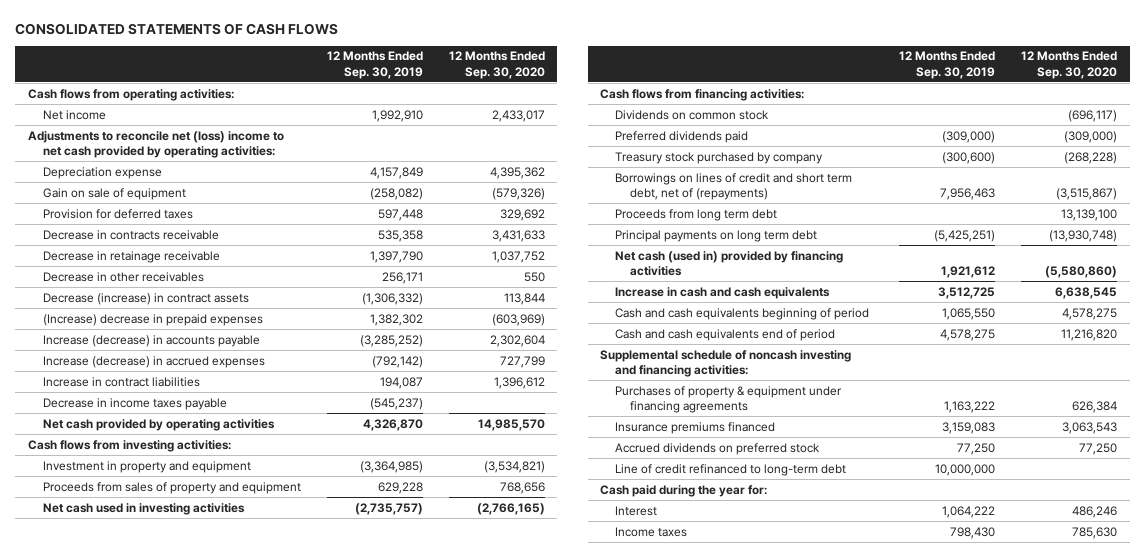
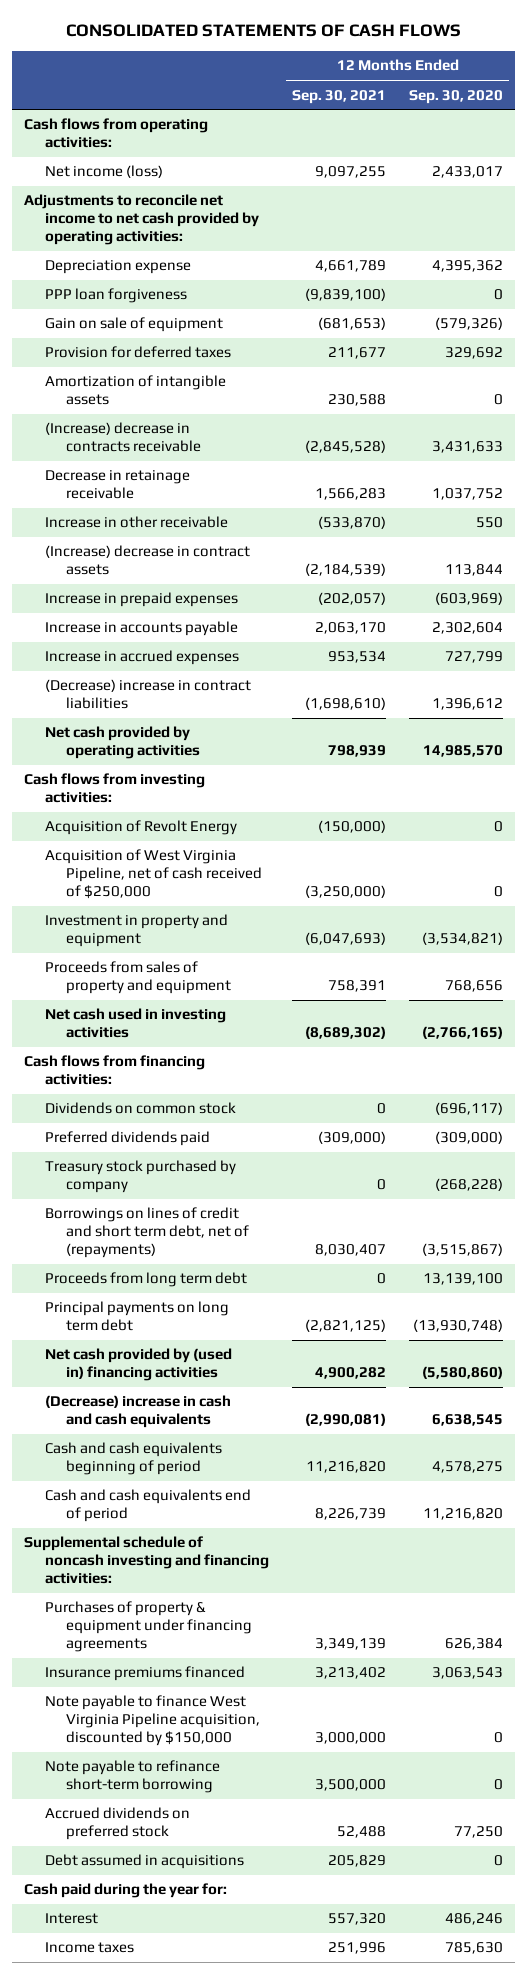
- | 12 Months Ended Sep. 30, 2019 | 12 Months Ended Sep. 30, 2020
+ | 12 Months Ended Sep. 30, 2021 | 12 Months Ended Sep. 30, 2020
- Net income | 1,992,910 | 2,433,017
- Adjustments to reconcile net (loss) income to net cash provided by operating activities:
+ Net income (loss) | 9,097,255 | 2,433,017
+ Adjustments to reconcile net income to net cash provided by operating activities:
+ PPP loan forgiveness | (9,839,100) | 0
- Decrease in contracts receivable | 535,358 | 3,431,633
+ Amortization of intangible assets | 230,588 | 0
+ (Increase) decrease in contracts receivable | (2,845,528) | 3,431,633
- Decrease in other receivables | 256,171 | 550
- Decrease (increase) in contract assets | (1,306,332) | 113,844
- (Increase) decrease in prepaid expenses | 1,382,302 | (603,969)
- Increase (decrease) in accounts payable | (3,285,252) | 2,302,604
- Increase (decrease) in accrued expenses | (792,142) | 727,799
- Increase in contract liabilities | 194,087 | 1,396,612
- Decrease in income taxes payable | (545,237) |
+ Increase in other receivable | (533,870) | 550
+ (Increase) decrease in contract assets | (2,184,539) | 113,844
+ Increase in prepaid expenses | (202,057) | (603,969)
+ Increase in accounts payable | 2,063,170 | 2,302,604
+ Increase in accrued expenses | 953,534 | 727,799
+ (Decrease) increase in contract liabilities | (1,698,610) | 1,396,612
+ Acquisition of Revolt Energy | (150,000) | 0
+ Acquisition of West Virginia Pipeline, net of cash received of $250,000 | (3,250,000) | 0
- Net cash (used in) provided by financing activities | 1,921,612 | (5,580,860)
- Increase in cash and cash equivalents | 3,512,725 | 6,638,545
+ Net cash provided by (used in) financing activities | 4,900,282 | (5,580,860)
+ (Decrease) increase in cash and cash equivalents | (2,990,081) | 6,638,545
+ Note payable to finance West Virginia Pipeline acquisition, discounted by $150,000 | 3,000,000 | 0
+ Note payable to refinance short-term borrowing | 3,500,000 | 0
- Line of credit refinanced to long-term debt | 10,000,000 |
+ Debt assumed in acquisitions | 205,829 | 0

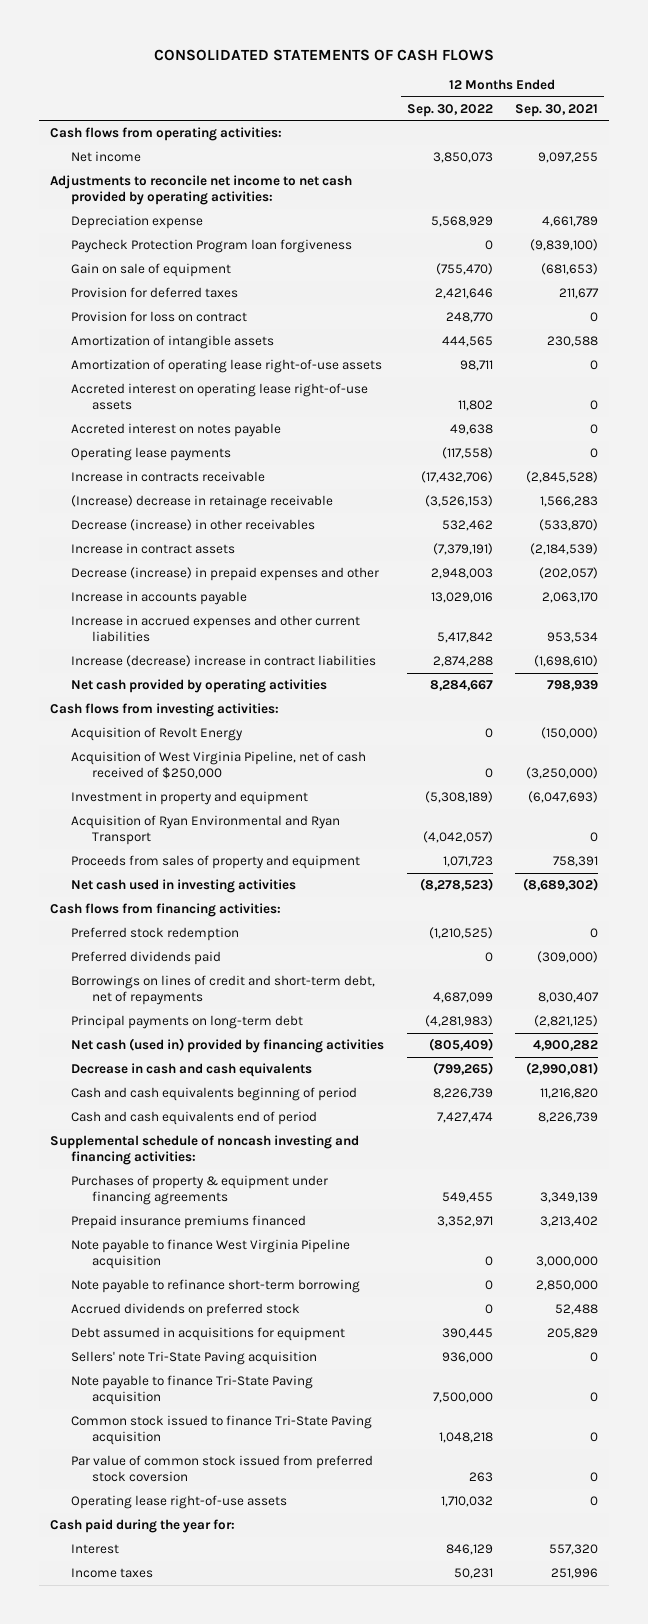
- | 12 Months Ended Sep. 30, 2021 | 12 Months Ended Sep. 30, 2020
+ | 12 Months Ended Sep. 30, 2022 | 12 Months Ended Sep. 30, 2021
- Net income (loss) | 9,097,255 | 2,433,017
+ Net income | 3,850,073 | 9,097,255
- PPP loan forgiveness | (9,839,100) | 0
+ Paycheck Protection Program loan forgiveness | 0 | (9,839,100)
+ Provision for loss on contract | 248,770 | 0
- (Increase) decrease in contracts receivable | (2,845,528) | 3,431,633
- Decrease in retainage receivable | 1,566,283 | 1,037,752
- Increase in other receivable | (533,870) | 550
- (Increase) decrease in contract assets | (2,184,539) | 113,844
- Increase in prepaid expenses | (202,057) | (603,969)
+ Amortization of operating lease right-of-use assets | 98,711 | 0
+ Accreted interest on operating lease right-of-use assets | 11,802 | 0
+ Accreted interest on notes payable | 49,638 | 0
+ Operating lease payments | (117,558) | 0
+ Increase in contracts receivable | (17,432,706) | (2,845,528)
+ (Increase) decrease in retainage receivable | (3,526,153) | 1,566,283
+ Decrease (increase) in other receivables | 532,462 | (533,870)
+ Increase in contract assets | (7,379,191) | (2,184,539)
+ Decrease (increase) in prepaid expenses and other | 2,948,003 | (202,057)
- Increase in accrued expenses | 953,534 | 727,799
- (Decrease) increase in contract liabilities | (1,698,610) | 1,396,612
+ Increase in accrued expenses and other current liabilities | 5,417,842 | 953,534
+ Increase (decrease) increase in contract liabilities | 2,874,288 | (1,698,610)
+ Acquisition of Ryan Environmental and Ryan Transport | (4,042,057) | 0
- Dividends on common stock | 0 | (696,117)
+ Preferred stock redemption | (1,210,525) | 0
- Treasury stock purchased by company | 0 | (268,228)
- Borrowings on lines of credit and short term debt, net of (repayments) | 8,030,407 | (3,515,867)
- Proceeds from long term debt | 0 | 13,139,100
- Principal payments on long term debt | (2,821,125) | (13,930,748)
- Net cash provided by (used in) financing activities | 4,900,282 | (5,580,860)
- (Decrease) increase in cash and cash equivalents | (2,990,081) | 6,638,545
+ Borrowings on lines of credit and short-term debt, net of repayments | 4,687,099 | 8,030,407
+ Principal payments on long-term debt | (4,281,983) | (2,821,125)
+ Net cash (used in) provided by financing activities | (805,409) | 4,900,282
+ Decrease in cash and cash equivalents | (799,265) | (2,990,081)
- Insurance premiums financed | 3,213,402 | 3,063,543
- Note payable to finance West Virginia Pipeline acquisition, discounted by $150,000 | 3,000,000 | 0
- Note payable to refinance short-term borrowing | 3,500,000 | 0
+ Prepaid insurance premiums financed | 3,352,971 | 3,213,402
+ Note payable to finance West Virginia Pipeline acquisition | 0 | 3,000,000
+ Note payable to refinance short-term borrowing | 0 | 2,850,000
- Debt assumed in acquisitions | 205,829 | 0
+ Debt assumed in acquisitions for equipment | 390,445 | 205,829
+ Sellers' note Tri-State Paving acquisition | 936,000 | 0
+ Note payable to finance Tri-State Paving acquisition | 7,500,000 | 0
+ Common stock issued to finance Tri-State Paving acquisition | 1,048,218 | 0
+ Par value of common stock issued from preferred stock coversion | 263 | 0
+ Operating lease right-of-use assets | 1,710,032 | 0

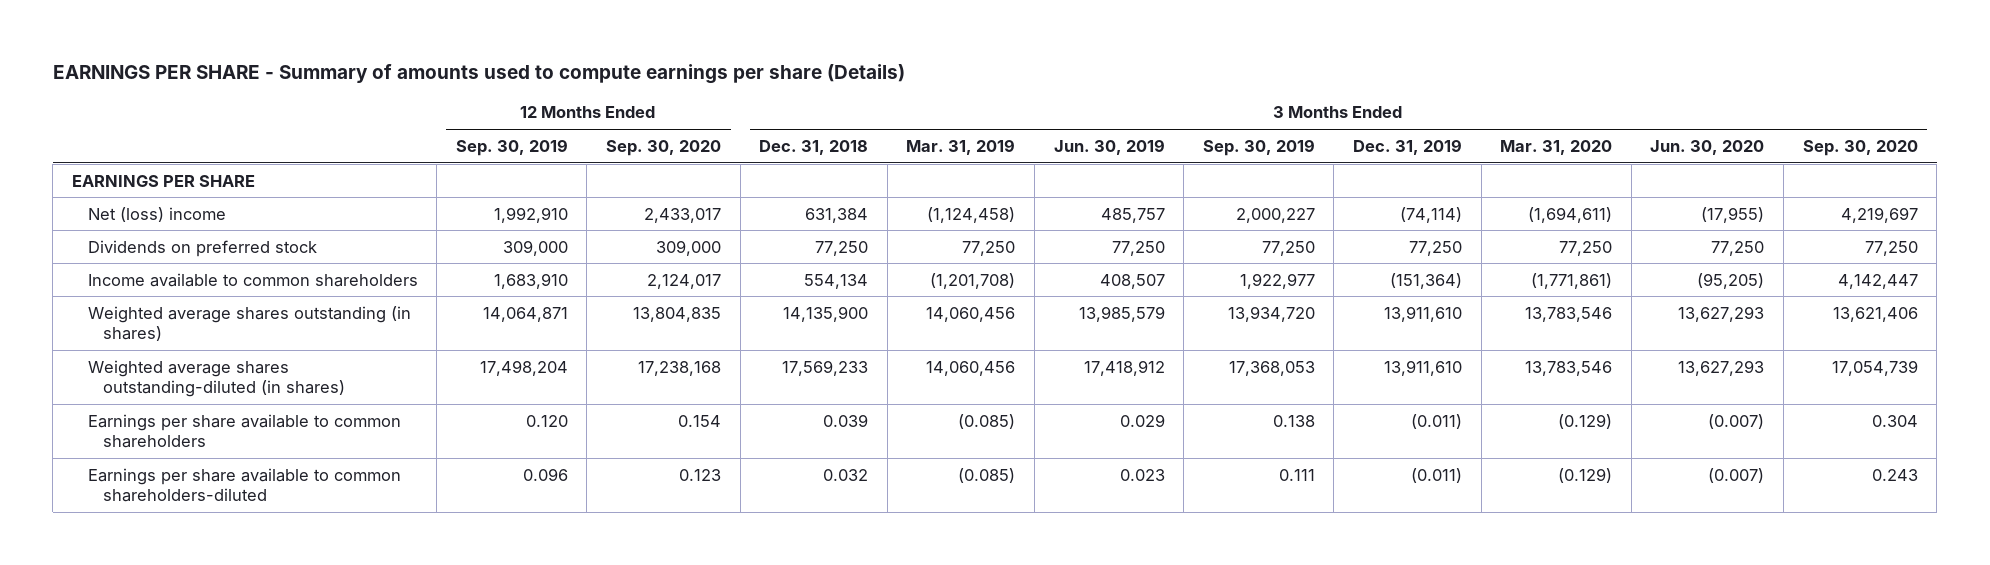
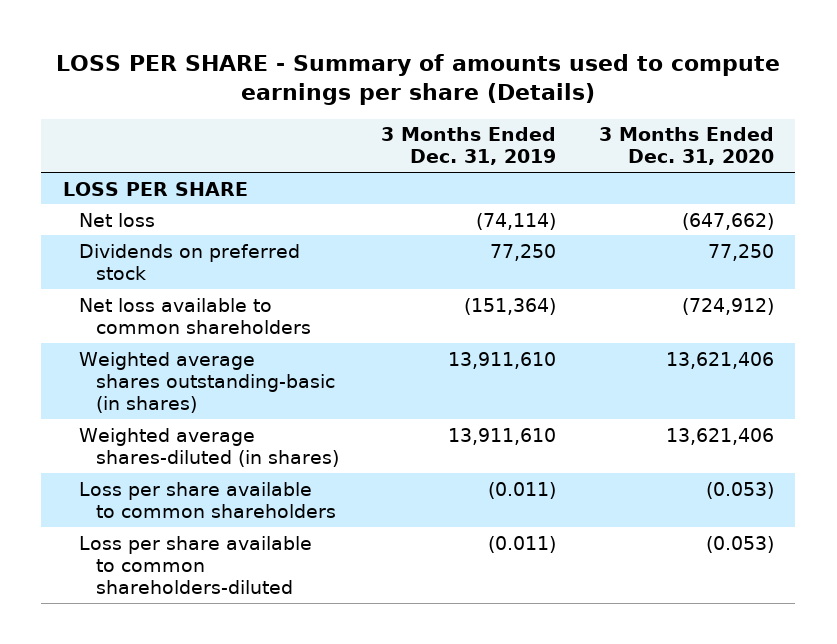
- EARNINGS PER SHARE - Summary of amounts used to compute earnings per share (Details)
+ LOSS PER SHARE - Summary of amounts used to compute earnings per share (Details)
- | 12 Months Ended Sep. 30, 2019 | 12 Months Ended Sep. 30, 2020 | 3 Months Ended Dec. 31, 2018 | 3 Months Ended Mar. 31, 2019 | 3 Months Ended Jun. 30, 2019 | 3 Months Ended Sep. 30, 2019 | 3 Months Ended Dec. 31, 2019 | 3 Months Ended Mar. 31, 2020 | 3 Months Ended Jun. 30, 2020 | 3 Months Ended Sep. 30, 2020
+ | 3 Months Ended Dec. 31, 2019 | 3 Months Ended Dec. 31, 2020
- EARNINGS PER SHARE
- Net (loss) income | 1,992,910 | 2,433,017 | 631,384 | (1,124,458) | 485,757 | 2,000,227 | (74,114) | (1,694,611) | (17,955) | 4,219,697
+ LOSS PER SHARE
+ Net loss | (74,114) | (647,662)
- Income available to common shareholders | 1,683,910 | 2,124,017 | 554,134 | (1,201,708) | 408,507 | 1,922,977 | (151,364) | (1,771,861) | (95,205) | 4,142,447
- Weighted average shares outstanding (in shares) | 14,064,871 | 13,804,835 | 14,135,900 | 14,060,456 | 13,985,579 | 13,934,720 | 13,911,610 | 13,783,546 | 13,627,293 | 13,621,406
- Weighted average shares outstanding-diluted (in shares) | 17,498,204 | 17,238,168 | 17,569,233 | 14,060,456 | 17,418,912 | 17,368,053 | 13,911,610 | 13,783,546 | 13,627,293 | 17,054,739
- Earnings per share available to common shareholders | 0.120 | 0.154 | 0.039 | (0.085) | 0.029 | 0.138 | (0.011) | (0.129) | (0.007) | 0.304
- Earnings per share available to common shareholders-diluted | 0.096 | 0.123 | 0.032 | (0.085) | 0.023 | 0.111 | (0.011) | (0.129) | (0.007) | 0.243
+ Net loss available to common shareholders | (151,364) | (724,912)
+ Weighted average shares outstanding-basic (in shares) | 13,911,610 | 13,621,406
+ Weighted average shares-diluted (in shares) | 13,911,610 | 13,621,406
+ Loss per share available to common shareholders | (0.011) | (0.053)
+ Loss per share available to common shareholders-diluted | (0.011) | (0.053)

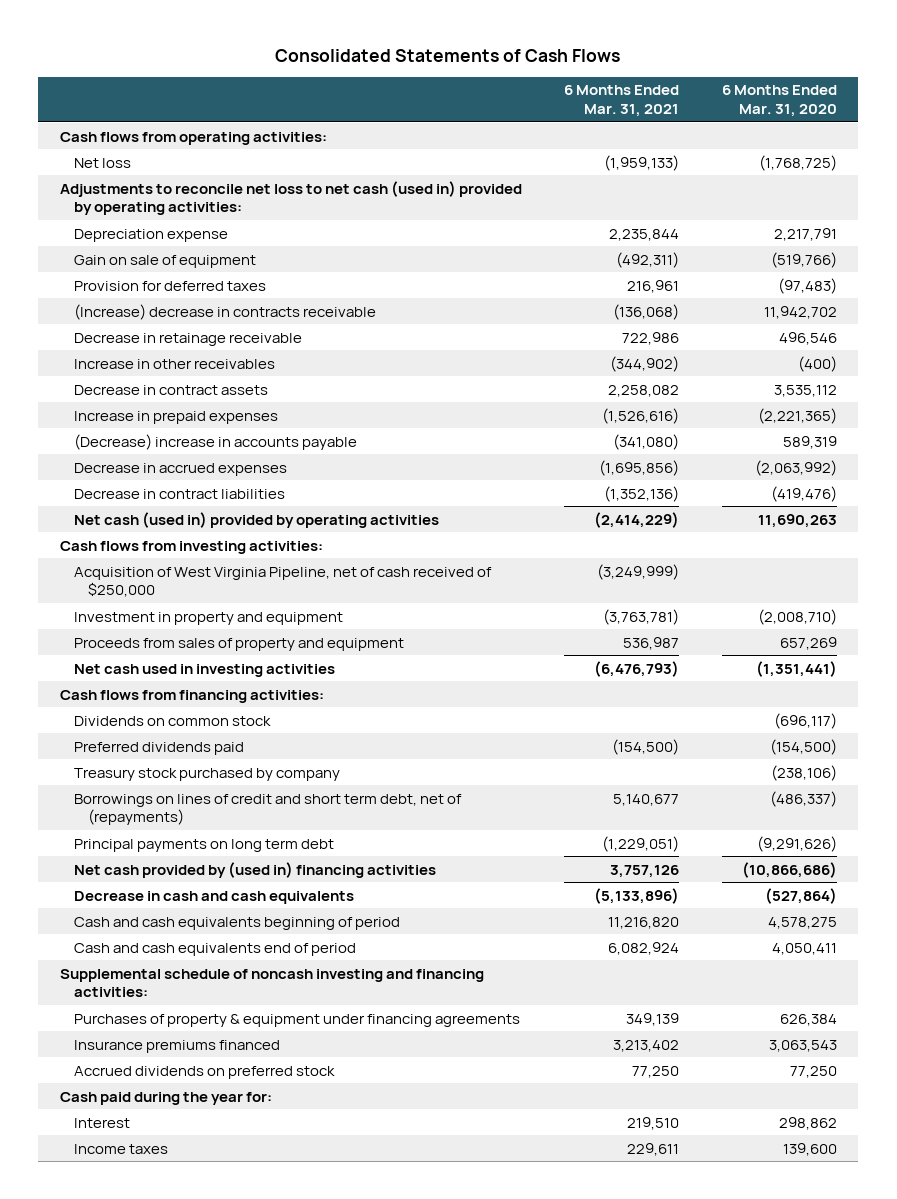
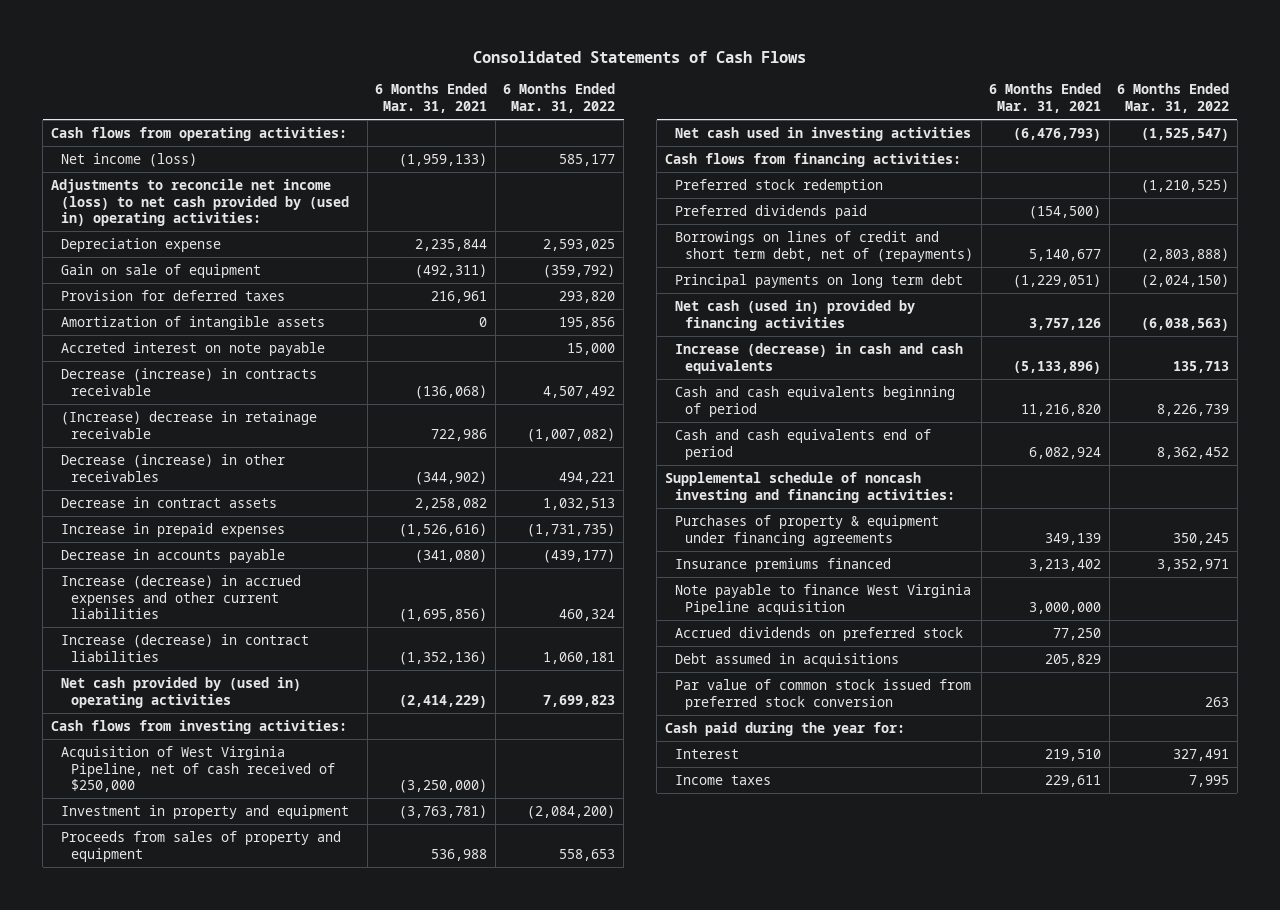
- | 6 Months Ended Mar. 31, 2021 | 6 Months Ended Mar. 31, 2020
+ | 6 Months Ended Mar. 31, 2021 | 6 Months Ended Mar. 31, 2022
- Net loss | (1,959,133) | (1,768,725)
- Adjustments to reconcile net loss to net cash (used in) provided by operating activities:
+ Net income (loss) | (1,959,133) | 585,177
+ Adjustments to reconcile net income (loss) to net cash provided by (used in) operating activities:
- (Increase) decrease in contracts receivable | (136,068) | 11,942,702
- Decrease in retainage receivable | 722,986 | 496,546
- Increase in other receivables | (344,902) | (400)
+ Amortization of intangible assets | 0 | 195,856
+ Accreted interest on note payable | | 15,000
+ Decrease (increase) in contracts receivable | (136,068) | 4,507,492
+ (Increase) decrease in retainage receivable | 722,986 | (1,007,082)
+ Decrease (increase) in other receivables | (344,902) | 494,221
- (Decrease) increase in accounts payable | (341,080) | 589,319
- Decrease in accrued expenses | (1,695,856) | (2,063,992)
- Decrease in contract liabilities | (1,352,136) | (419,476)
- Net cash (used in) provided by operating activities | (2,414,229) | 11,690,263
+ Decrease in accounts payable | (341,080) | (439,177)
+ Increase (decrease) in accrued expenses and other current liabilities | (1,695,856) | 460,324
+ Increase (decrease) in contract liabilities | (1,352,136) | 1,060,181
+ Net cash provided by (used in) operating activities | (2,414,229) | 7,699,823
- Acquisition of West Virginia Pipeline, net of cash received of $250,000 | (3,249,999) |
+ Acquisition of West Virginia Pipeline, net of cash received of $250,000 | (3,250,000) |
- Proceeds from sales of property and equipment | 536,987 | 657,269
+ Proceeds from sales of property and equipment | 536,988 | 558,653
- Dividends on common stock | | (696,117)
+ Preferred stock redemption | | (1,210,525)
- Treasury stock purchased by company | | (238,106)
- Net cash provided by (used in) financing activities | 3,757,126 | (10,866,686)
- Decrease in cash and cash equivalents | (5,133,896) | (527,864)
+ Net cash (used in) provided by financing activities | 3,757,126 | (6,038,563)
+ Increase (decrease) in cash and cash equivalents | (5,133,896) | 135,713
+ Note payable to finance West Virginia Pipeline acquisition | 3,000,000 |
+ Debt assumed in acquisitions | 205,829 |
+ Par value of common stock issued from preferred stock conversion | | 263

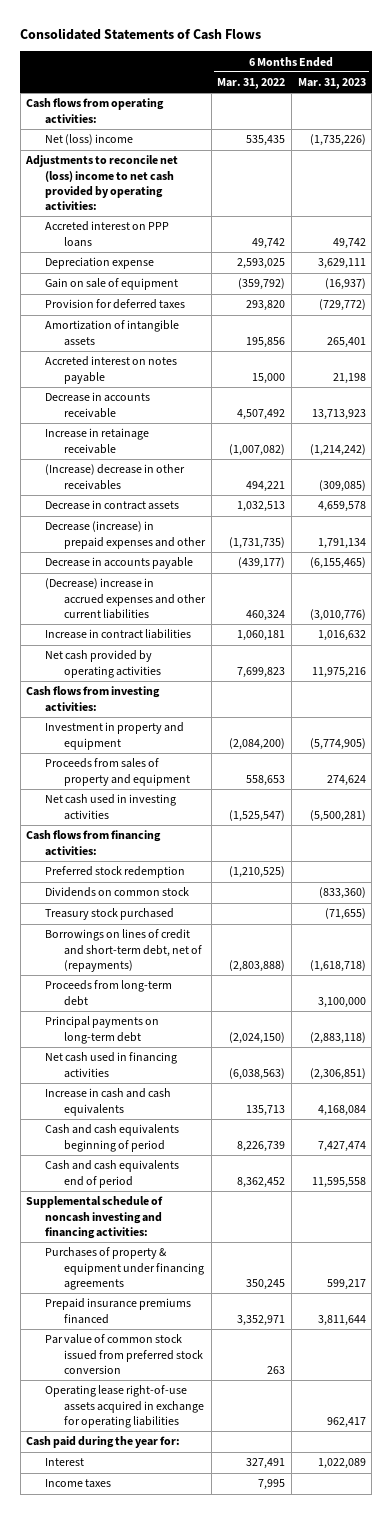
- | 6 Months Ended Mar. 31, 2021 | 6 Months Ended Mar. 31, 2022
+ | 6 Months Ended Mar. 31, 2022 | 6 Months Ended Mar. 31, 2023
- Net income (loss) | (1,959,133) | 585,177
- Adjustments to reconcile net income (loss) to net cash provided by (used in) operating activities:
+ Net (loss) income | 535,435 | (1,735,226)
+ Adjustments to reconcile net (loss) income to net cash provided by operating activities:
+ Accreted interest on PPP loans | 49,742 | 49,742
- Accreted interest on note payable | | 15,000
- Decrease (increase) in contracts receivable | (136,068) | 4,507,492
- (Increase) decrease in retainage receivable | 722,986 | (1,007,082)
- Decrease (increase) in other receivables | (344,902) | 494,221
+ Accreted interest on notes payable | 15,000 | 21,198
+ Decrease in accounts receivable | 4,507,492 | 13,713,923
+ Increase in retainage receivable | (1,007,082) | (1,214,242)
+ (Increase) decrease in other receivables | 494,221 | (309,085)
- Increase in prepaid expenses | (1,526,616) | (1,731,735)
+ Decrease (increase) in prepaid expenses and other | (1,731,735) | 1,791,134
- Increase (decrease) in accrued expenses and other current liabilities | (1,695,856) | 460,324
- Increase (decrease) in contract liabilities | (1,352,136) | 1,060,181
- Net cash provided by (used in) operating activities | (2,414,229) | 7,699,823
+ (Decrease) increase in accrued expenses and other current liabilities | 460,324 | (3,010,776)
+ Increase in contract liabilities | 1,060,181 | 1,016,632
+ Net cash provided by operating activities | 7,699,823 | 11,975,216
- Acquisition of West Virginia Pipeline, net of cash received of $250,000 | (3,250,000) |
- Preferred dividends paid | (154,500) |
- Borrowings on lines of credit and short term debt, net of (repayments) | 5,140,677 | (2,803,888)
- Principal payments on long term debt | (1,229,051) | (2,024,150)
- Net cash (used in) provided by financing activities | 3,757,126 | (6,038,563)
- Increase (decrease) in cash and cash equivalents | (5,133,896) | 135,713
+ Dividends on common stock | | (833,360)
+ Treasury stock purchased | | (71,655)
+ Borrowings on lines of credit and short-term debt, net of (repayments) | (2,803,888) | (1,618,718)
+ Proceeds from long-term debt | | 3,100,000
+ Principal payments on long-term debt | (2,024,150) | (2,883,118)
+ Net cash used in financing activities | (6,038,563) | (2,306,851)
+ Increase in cash and cash equivalents | 135,713 | 4,168,084
- Insurance premiums financed | 3,213,402 | 3,352,971
- Note payable to finance West Virginia Pipeline acquisition | 3,000,000 |
- Accrued dividends on preferred stock | 77,250 |
- Debt assumed in acquisitions | 205,829 |
+ Prepaid insurance premiums financed | 3,352,971 | 3,811,644
+ Operating lease right-of-use assets acquired in exchange for operating liabilities | | 962,417

